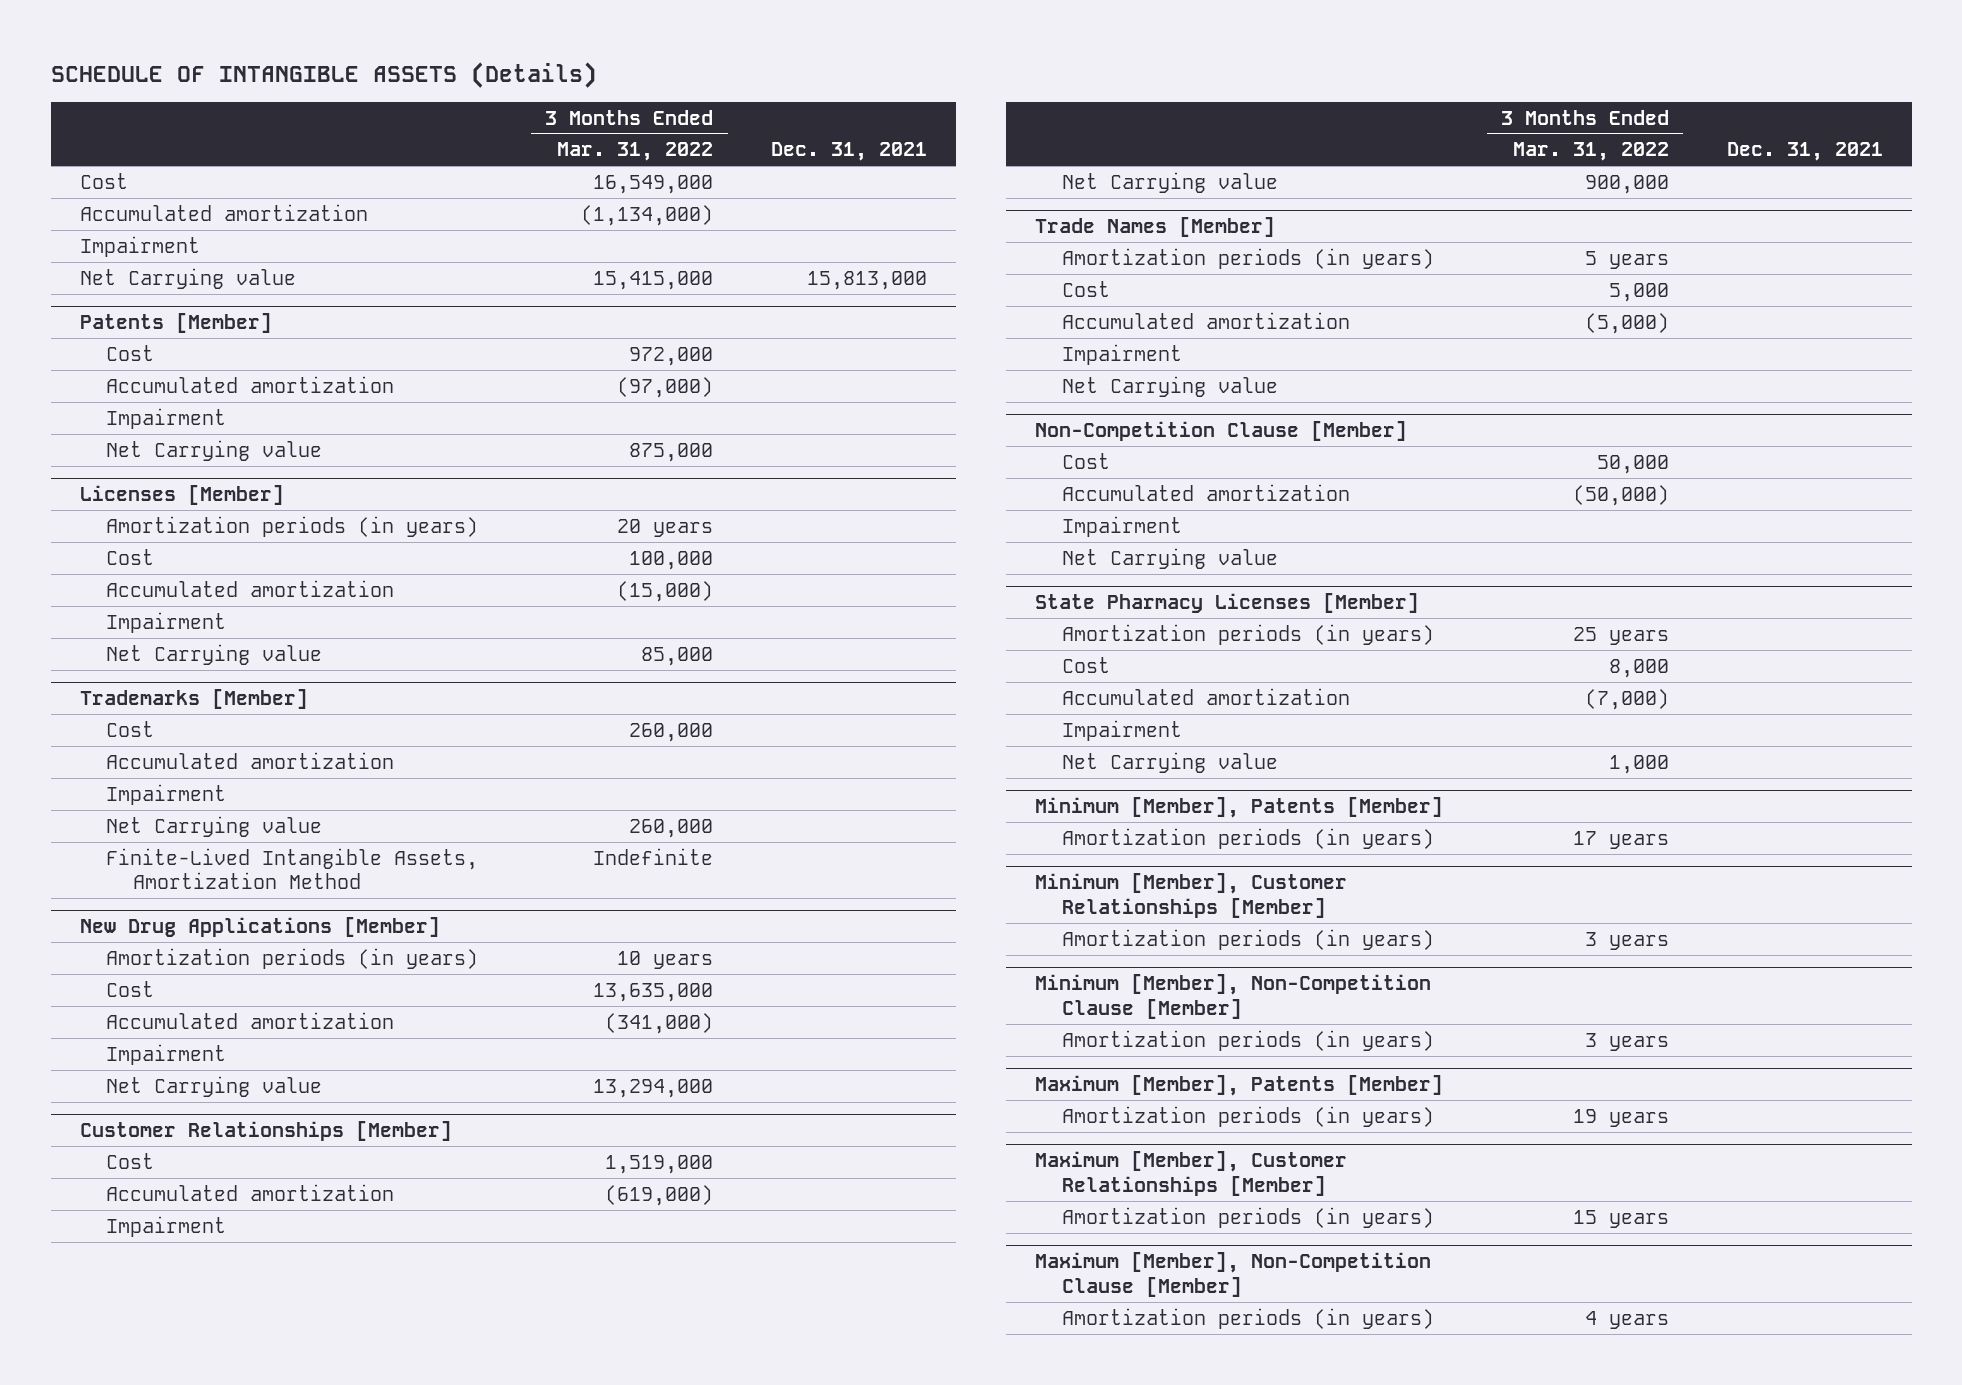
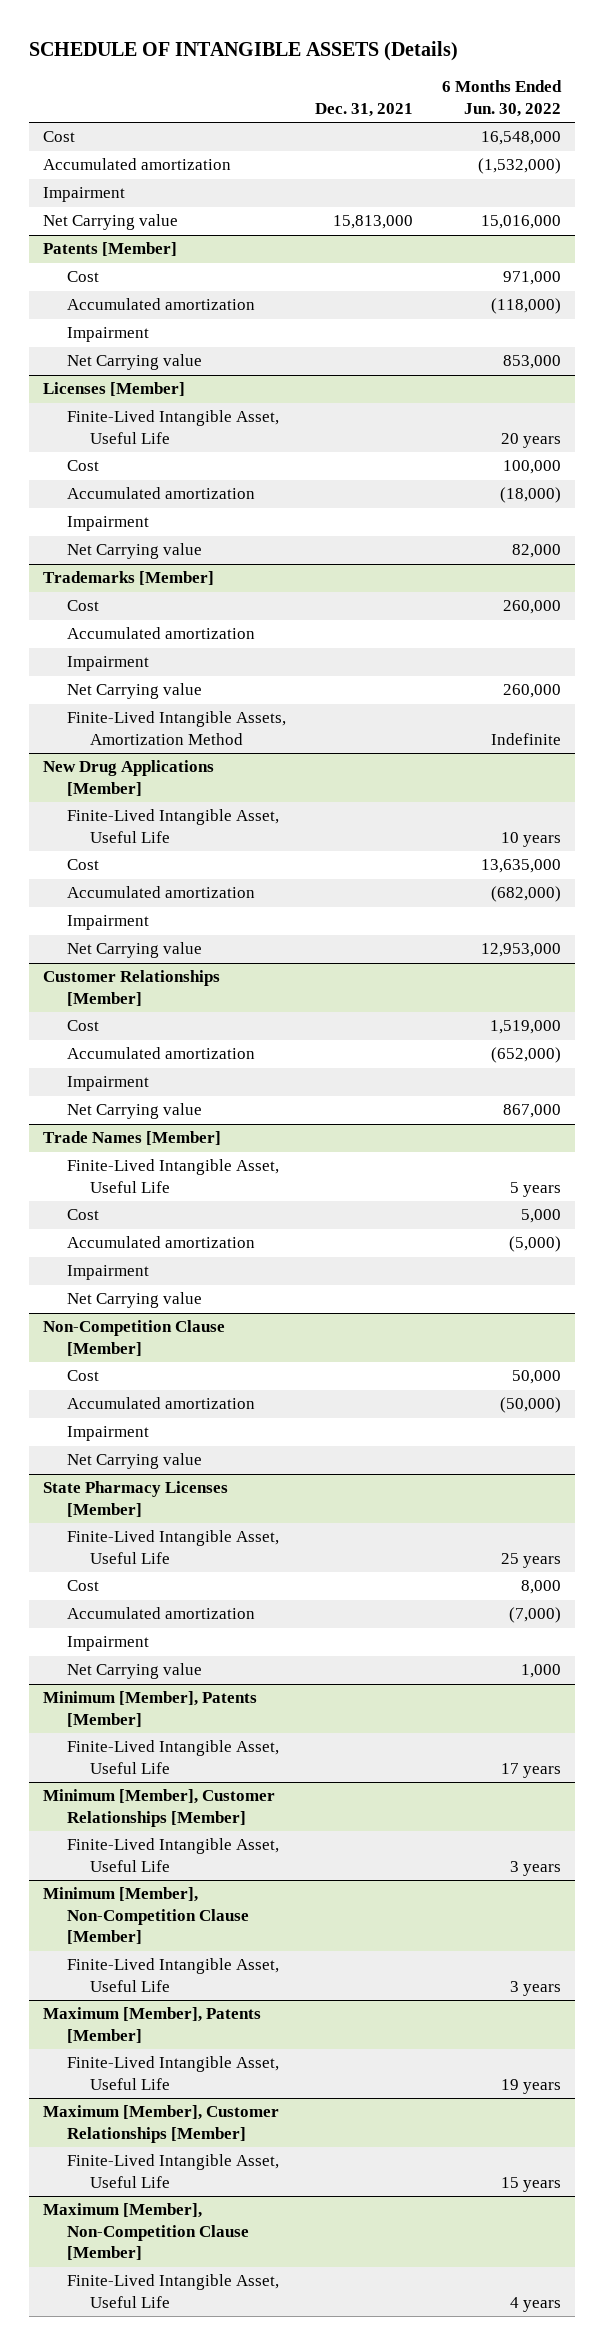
- | 3 Months Ended Mar. 31, 2022 | Dec. 31, 2021
+ | Dec. 31, 2021 | 6 Months Ended Jun. 30, 2022
@ Licenses [Member]
- Amortization periods (in years) | 20 years |
+ Finite-Lived Intangible Asset, Useful Life | | 20 years
@ New Drug Applications [Member]
- Amortization periods (in years) | 10 years |
+ Finite-Lived Intangible Asset, Useful Life | | 10 years
@ Trade Names [Member]
- Amortization periods (in years) | 5 years |
+ Finite-Lived Intangible Asset, Useful Life | | 5 years
@ State Pharmacy Licenses [Member]
- Amortization periods (in years) | 25 years |
+ Finite-Lived Intangible Asset, Useful Life | | 25 years
@ Minimum [Member], Patents [Member]
- Amortization periods (in years) | 17 years |
+ Finite-Lived Intangible Asset, Useful Life | | 17 years
@ Minimum [Member], Customer Relationships [Member]
- Amortization periods (in years) | 3 years |
+ Finite-Lived Intangible Asset, Useful Life | | 3 years
@ Minimum [Member], Non-Competition Clause [Member]
- Amortization periods (in years) | 3 years |
+ Finite-Lived Intangible Asset, Useful Life | | 3 years
@ Maximum [Member], Patents [Member]
- Amortization periods (in years) | 19 years |
+ Finite-Lived Intangible Asset, Useful Life | | 19 years
@ Maximum [Member], Customer Relationships [Member]
- Amortization periods (in years) | 15 years |
+ Finite-Lived Intangible Asset, Useful Life | | 15 years
@ Maximum [Member], Non-Competition Clause [Member]
- Amortization periods (in years) | 4 years |
+ Finite-Lived Intangible Asset, Useful Life | | 4 years

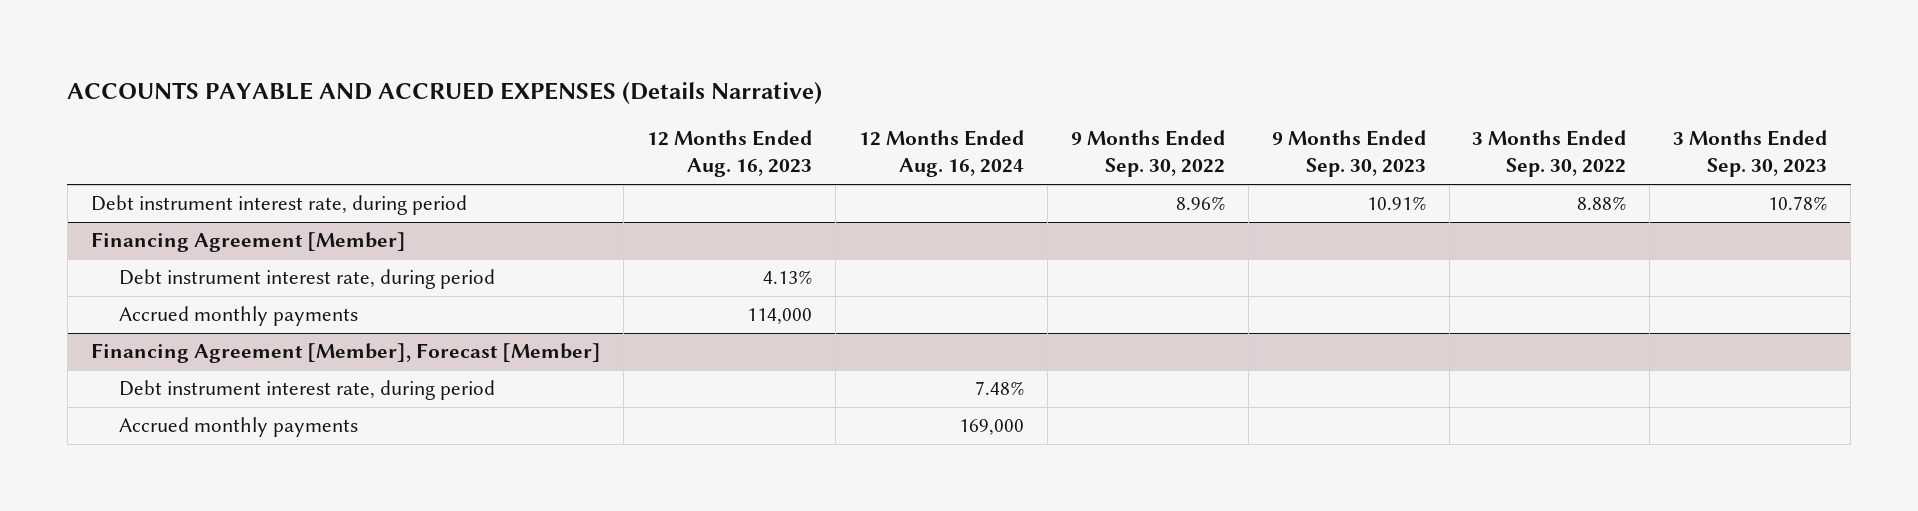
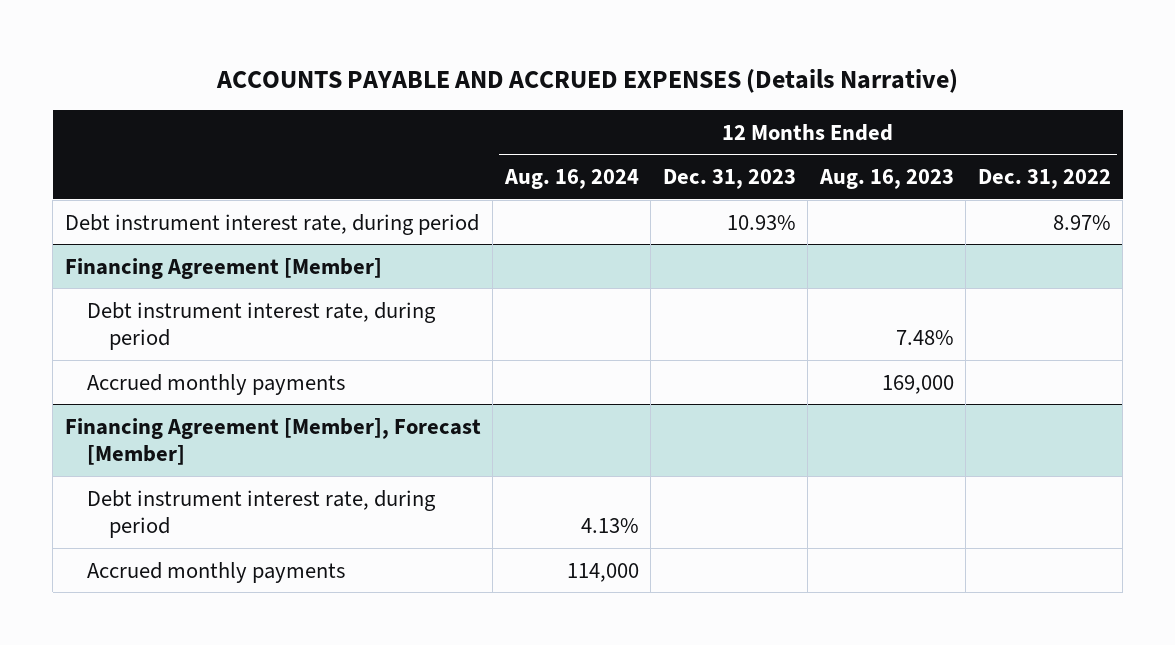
- | 12 Months Ended Aug. 16, 2023 | 12 Months Ended Aug. 16, 2024 | 9 Months Ended Sep. 30, 2022 | 9 Months Ended Sep. 30, 2023 | 3 Months Ended Sep. 30, 2022 | 3 Months Ended Sep. 30, 2023
+ | 12 Months Ended Aug. 16, 2024 | 12 Months Ended Dec. 31, 2023 | 12 Months Ended Aug. 16, 2023 | 12 Months Ended Dec. 31, 2022
@ Financing Agreement [Member]
- Debt instrument interest rate, during period | 4.13% | | | | |
- Accrued monthly payments | 114,000 | | | | |
+ Debt instrument interest rate, during period | | | 7.48% |
+ Accrued monthly payments | | | 169,000 |
@ Financing Agreement [Member], Forecast [Member]
- Debt instrument interest rate, during period | | 7.48% | | | |
- Accrued monthly payments | | 169,000 | | | |
+ Debt instrument interest rate, during period | 4.13% | | |
+ Accrued monthly payments | 114,000 | | |

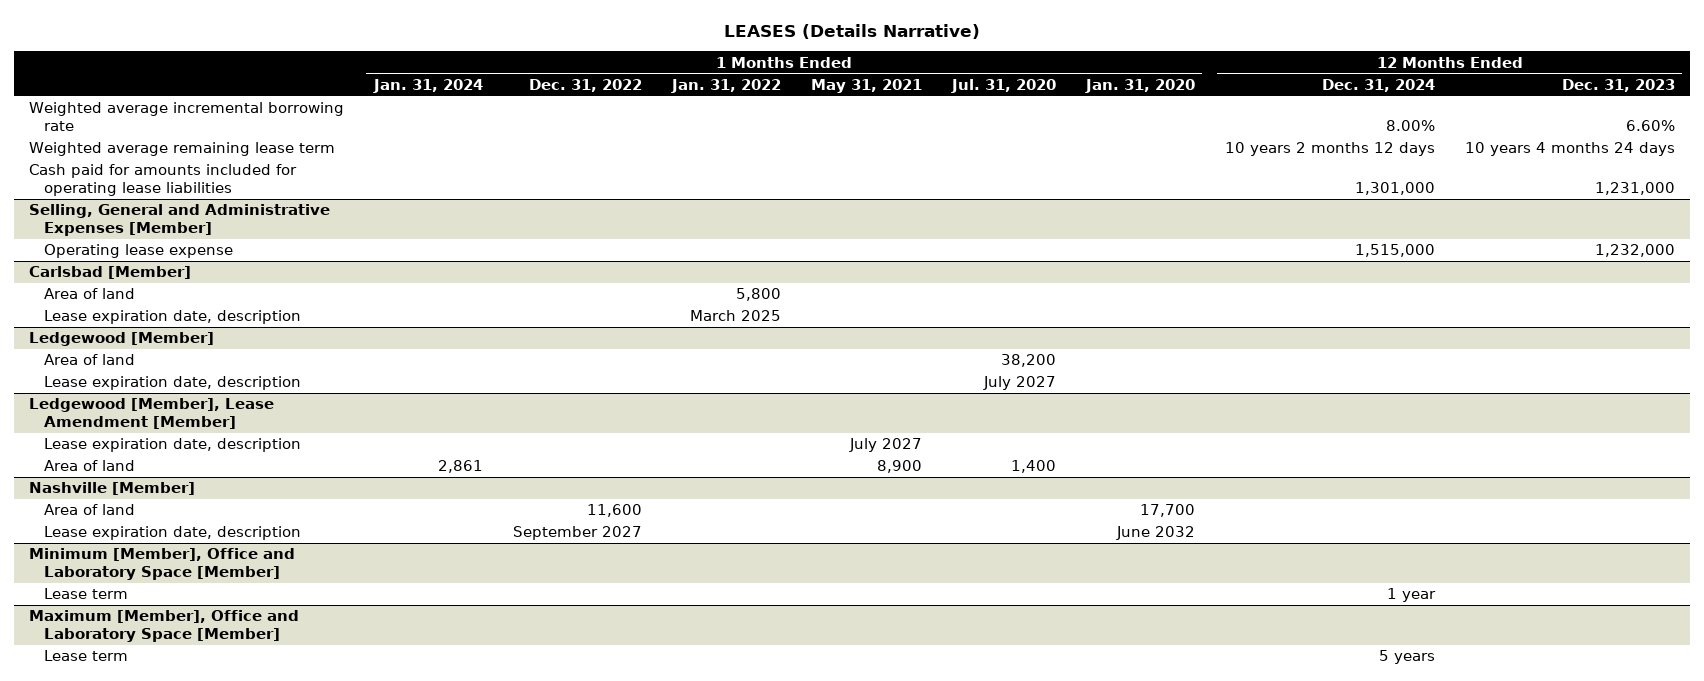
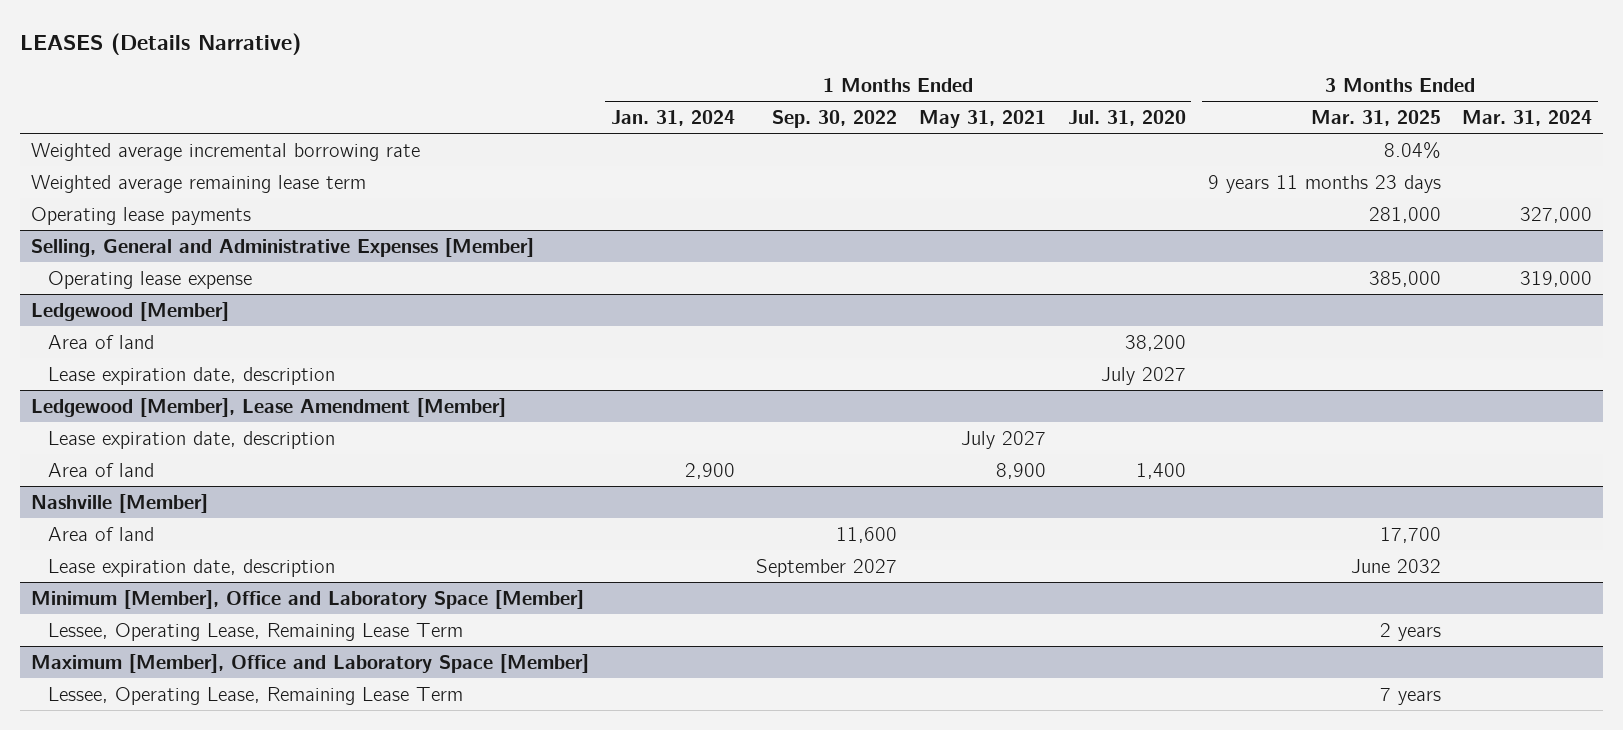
- | 1 Months Ended Jan. 31, 2024 | 1 Months Ended Dec. 31, 2022 | 1 Months Ended Jan. 31, 2022 | 1 Months Ended May 31, 2021 | 1 Months Ended Jul. 31, 2020 | 1 Months Ended Jan. 31, 2020 | 12 Months Ended Dec. 31, 2024 | 12 Months Ended Dec. 31, 2023
+ | 1 Months Ended Jan. 31, 2024 | 1 Months Ended Sep. 30, 2022 | 1 Months Ended May 31, 2021 | 1 Months Ended Jul. 31, 2020 | 3 Months Ended Mar. 31, 2025 | 3 Months Ended Mar. 31, 2024
- Cash paid for amounts included for operating lease liabilities | | | | | | | 1,301,000 | 1,231,000
+ Operating lease payments | | | | | 281,000 | 327,000
- Carlsbad [Member]
- Area of land | | | 5,800 | | | | |
- Lease expiration date, description | | | March 2025 | | | | |
@ Ledgewood [Member], Lease Amendment [Member]
- Area of land | 2,861 | | | 8,900 | 1,400 | | |
+ Area of land | 2,900 | | 8,900 | 1,400 | |
@ Minimum [Member], Office and Laboratory Space [Member]
- Lease term | | | | | | | 1 year |
+ Lessee, Operating Lease, Remaining Lease Term | | | | | 2 years |
@ Maximum [Member], Office and Laboratory Space [Member]
- Lease term | | | | | | | 5 years |
+ Lessee, Operating Lease, Remaining Lease Term | | | | | 7 years |

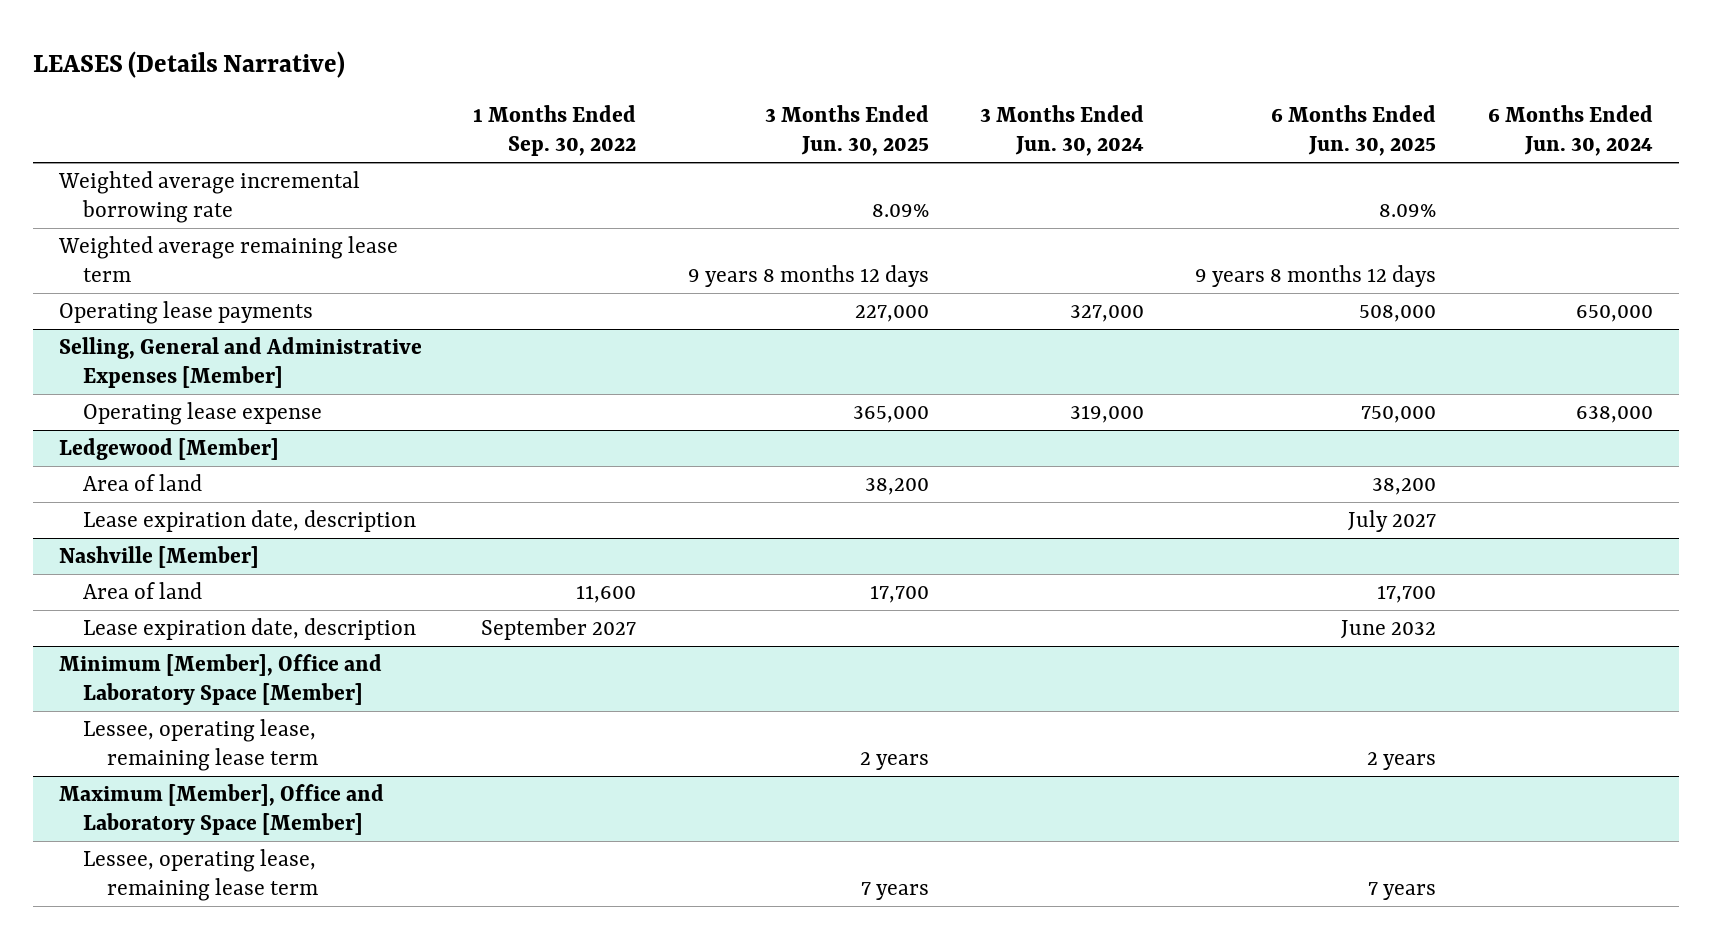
- | 1 Months Ended Jan. 31, 2024 | 1 Months Ended Sep. 30, 2022 | 1 Months Ended May 31, 2021 | 1 Months Ended Jul. 31, 2020 | 3 Months Ended Mar. 31, 2025 | 3 Months Ended Mar. 31, 2024
+ | 1 Months Ended Sep. 30, 2022 | 3 Months Ended Jun. 30, 2025 | 3 Months Ended Jun. 30, 2024 | 6 Months Ended Jun. 30, 2025 | 6 Months Ended Jun. 30, 2024
- Ledgewood [Member], Lease Amendment [Member]
- Lease expiration date, description | | | July 2027 | | |
- Area of land | 2,900 | | 8,900 | 1,400 | |
@ Minimum [Member], Office and Laboratory Space [Member]
- Lessee, Operating Lease, Remaining Lease Term | | | | | 2 years |
+ Lessee, operating lease, remaining lease term | | 2 years | | 2 years |
@ Maximum [Member], Office and Laboratory Space [Member]
- Lessee, Operating Lease, Remaining Lease Term | | | | | 7 years |
+ Lessee, operating lease, remaining lease term | | 7 years | | 7 years |

